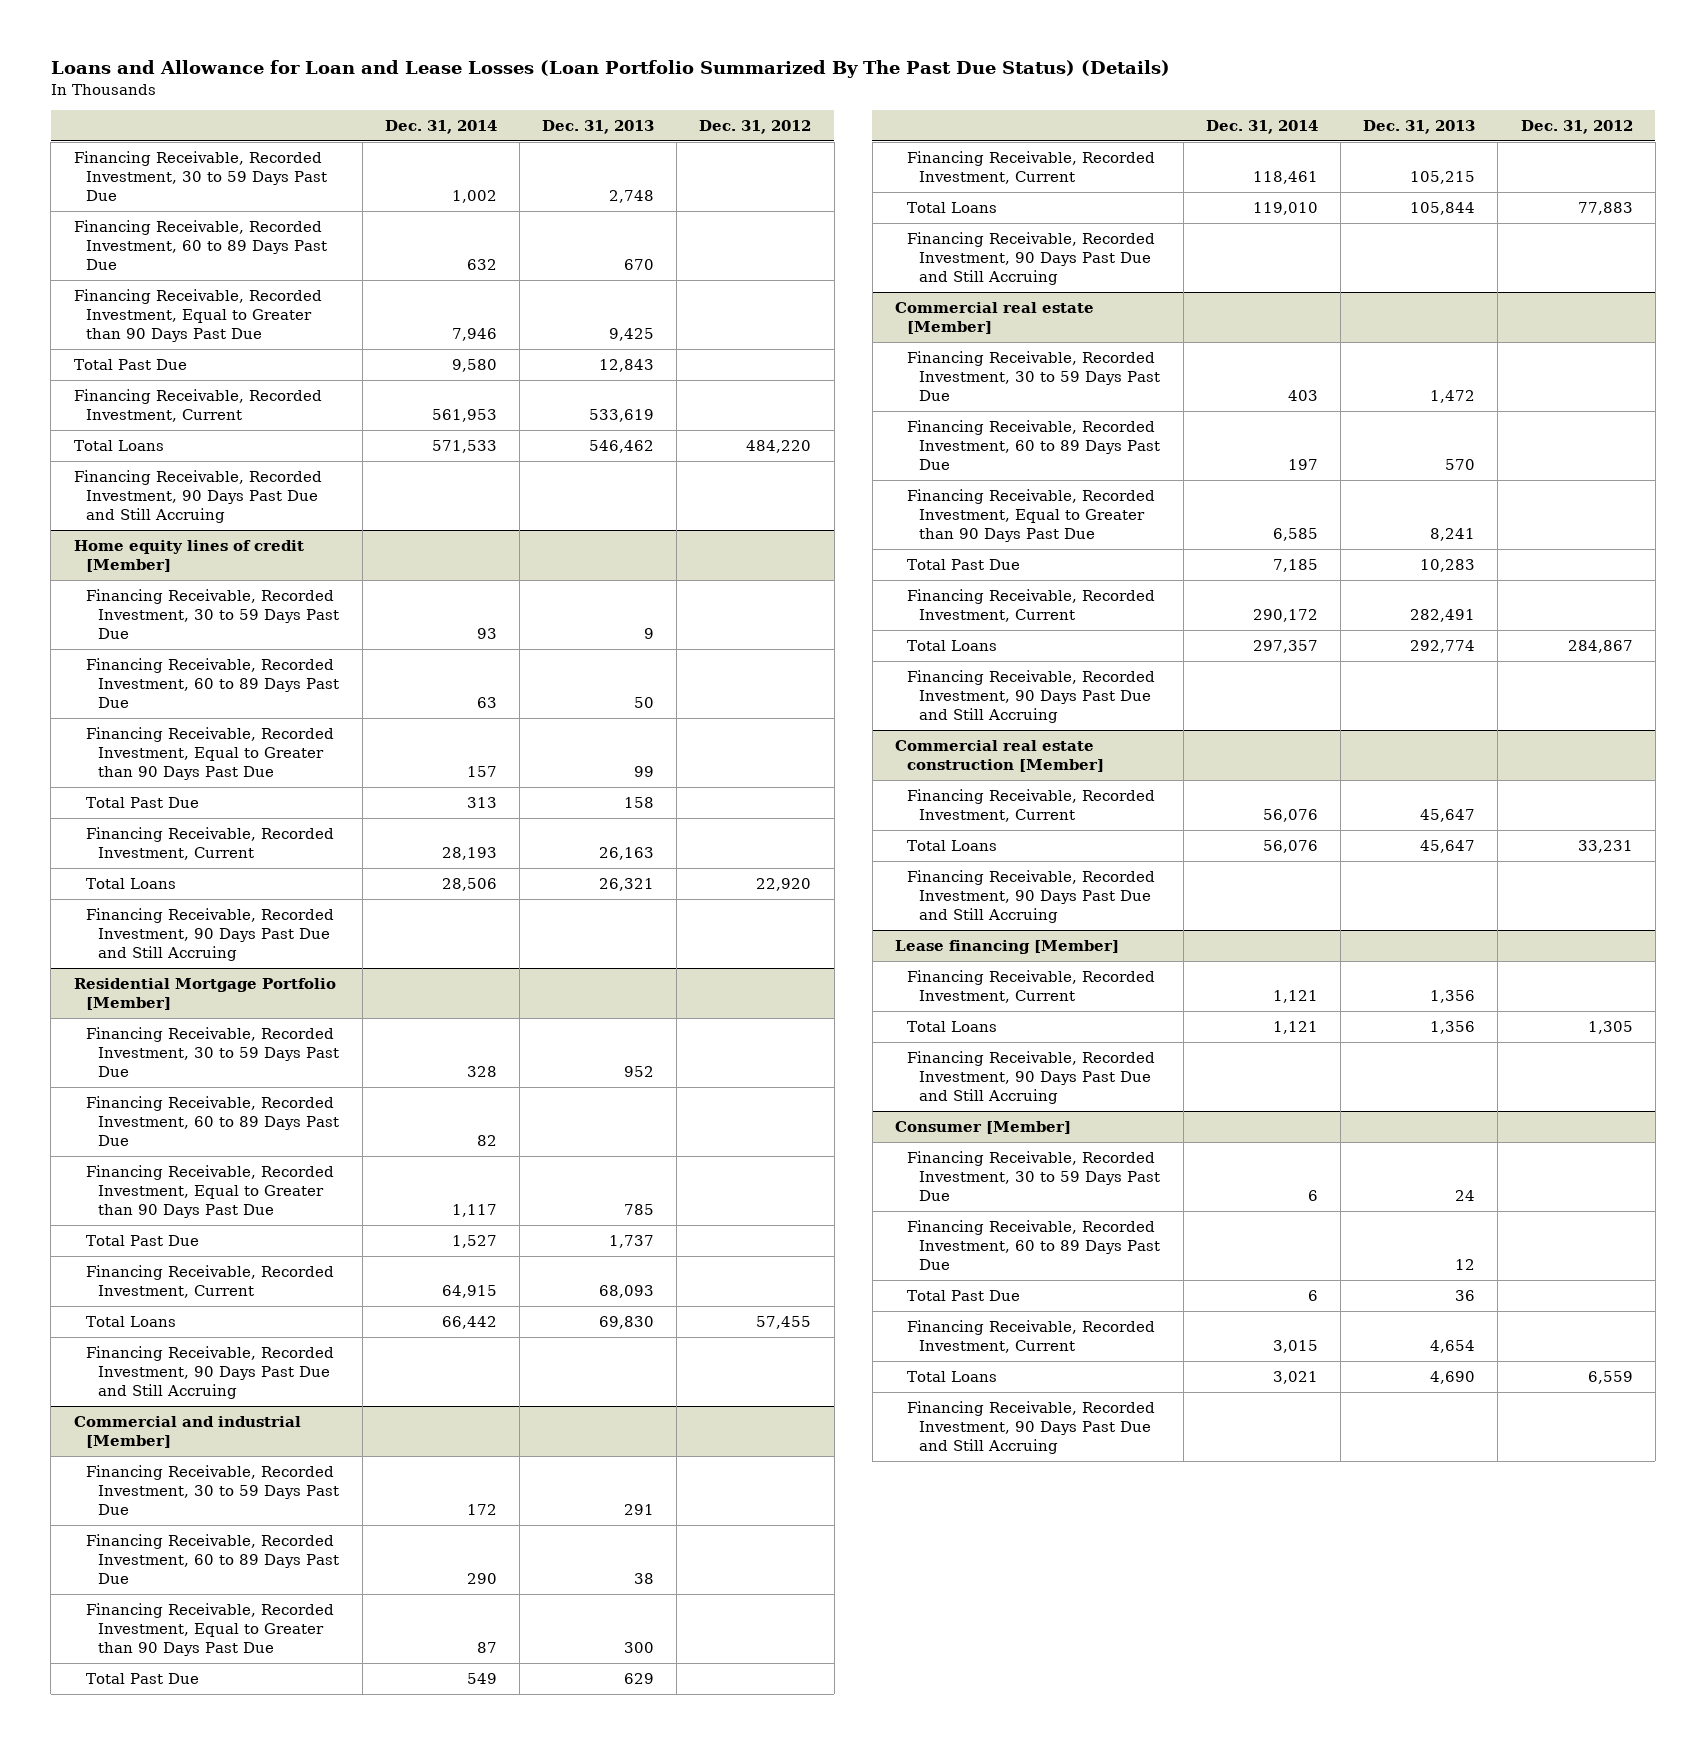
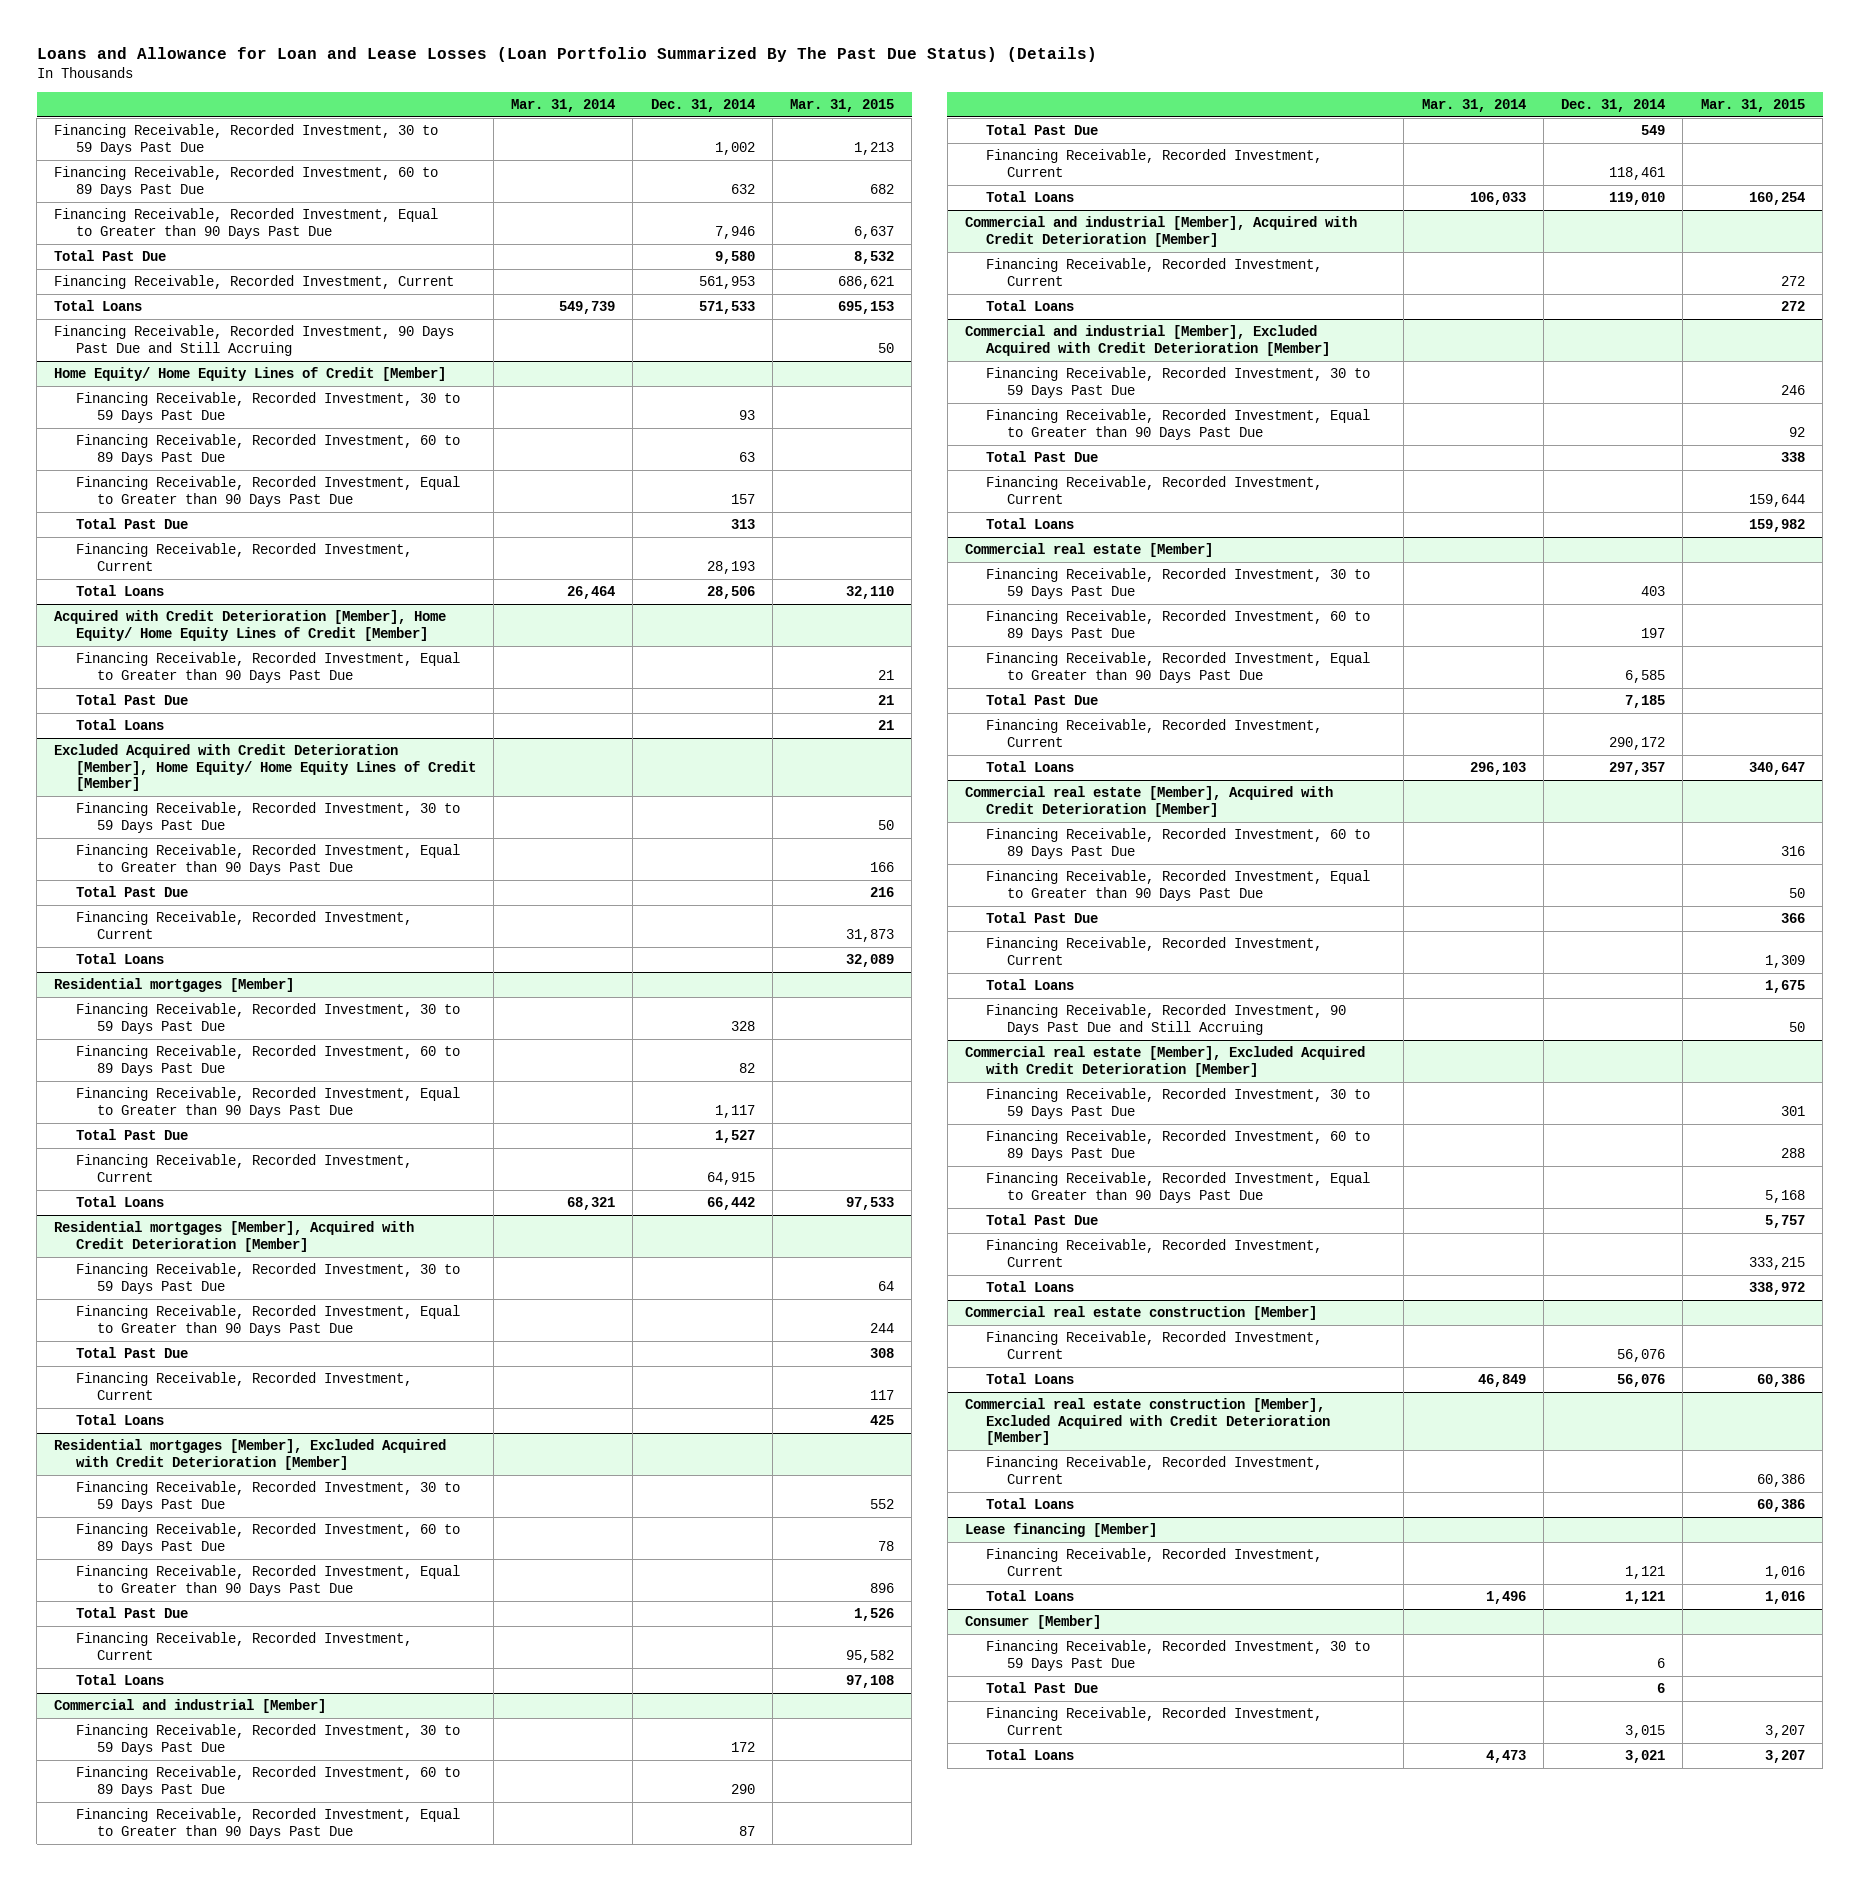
- | Dec. 31, 2014 | Dec. 31, 2013 | Dec. 31, 2012
+ | Mar. 31, 2014 | Dec. 31, 2014 | Mar. 31, 2015
- Home equity lines of credit [Member]
+ Home Equity/ Home Equity Lines of Credit [Member]
- Financing Receivable, Recorded Investment, 90 Days Past Due and Still Accruing
- Residential Mortgage Portfolio [Member]
+ Acquired with Credit Deterioration [Member], Home Equity/ Home Equity Lines of Credit [Member]
+ Financing Receivable, Recorded Investment, Equal to Greater than 90 Days Past Due | | | 21
+ Total Past Due | | | 21
+ Total Loans | | | 21
+ Excluded Acquired with Credit Deterioration [Member], Home Equity/ Home Equity Lines of Credit [Member]
+ Financing Receivable, Recorded Investment, 30 to 59 Days Past Due | | | 50
+ Financing Receivable, Recorded Investment, Equal to Greater than 90 Days Past Due | | | 166
+ Total Past Due | | | 216
+ Financing Receivable, Recorded Investment, Current | | | 31,873
+ Total Loans | | | 32,089
+ Residential mortgages [Member]
- Financing Receivable, Recorded Investment, 90 Days Past Due and Still Accruing
+ Residential mortgages [Member], Acquired with Credit Deterioration [Member]
+ Financing Receivable, Recorded Investment, 30 to 59 Days Past Due | | | 64
+ Financing Receivable, Recorded Investment, Equal to Greater than 90 Days Past Due | | | 244
+ Total Past Due | | | 308
+ Financing Receivable, Recorded Investment, Current | | | 117
+ Total Loans | | | 425
+ Residential mortgages [Member], Excluded Acquired with Credit Deterioration [Member]
+ Financing Receivable, Recorded Investment, 30 to 59 Days Past Due | | | 552
+ Financing Receivable, Recorded Investment, 60 to 89 Days Past Due | | | 78
+ Financing Receivable, Recorded Investment, Equal to Greater than 90 Days Past Due | | | 896
+ Total Past Due | | | 1,526
+ Financing Receivable, Recorded Investment, Current | | | 95,582
+ Total Loans | | | 97,108
@ Commercial and industrial [Member]
- Financing Receivable, Recorded Investment, 90 Days Past Due and Still Accruing
+ Commercial and industrial [Member], Acquired with Credit Deterioration [Member]
+ Financing Receivable, Recorded Investment, Current | | | 272
+ Total Loans | | | 272
+ Commercial and industrial [Member], Excluded Acquired with Credit Deterioration [Member]
+ Financing Receivable, Recorded Investment, 30 to 59 Days Past Due | | | 246
+ Financing Receivable, Recorded Investment, Equal to Greater than 90 Days Past Due | | | 92
+ Total Past Due | | | 338
+ Financing Receivable, Recorded Investment, Current | | | 159,644
+ Total Loans | | | 159,982
@ Commercial real estate [Member]
- Financing Receivable, Recorded Investment, 90 Days Past Due and Still Accruing
+ Commercial real estate [Member], Acquired with Credit Deterioration [Member]
+ Financing Receivable, Recorded Investment, 60 to 89 Days Past Due | | | 316
+ Financing Receivable, Recorded Investment, Equal to Greater than 90 Days Past Due | | | 50
+ Total Past Due | | | 366
+ Financing Receivable, Recorded Investment, Current | | | 1,309
+ Total Loans | | | 1,675
+ Financing Receivable, Recorded Investment, 90 Days Past Due and Still Accruing | | | 50
+ Commercial real estate [Member], Excluded Acquired with Credit Deterioration [Member]
+ Financing Receivable, Recorded Investment, 30 to 59 Days Past Due | | | 301
+ Financing Receivable, Recorded Investment, 60 to 89 Days Past Due | | | 288
+ Financing Receivable, Recorded Investment, Equal to Greater than 90 Days Past Due | | | 5,168
+ Total Past Due | | | 5,757
+ Financing Receivable, Recorded Investment, Current | | | 333,215
+ Total Loans | | | 338,972
@ Commercial real estate construction [Member]
- Financing Receivable, Recorded Investment, 90 Days Past Due and Still Accruing
+ Commercial real estate construction [Member], Excluded Acquired with Credit Deterioration [Member]
+ Financing Receivable, Recorded Investment, Current | | | 60,386
+ Total Loans | | | 60,386
@ Lease financing [Member]
- Financing Receivable, Recorded Investment, 90 Days Past Due and Still Accruing
@ Consumer [Member]
- Financing Receivable, Recorded Investment, 60 to 89 Days Past Due | | 12 |
- Financing Receivable, Recorded Investment, 90 Days Past Due and Still Accruing

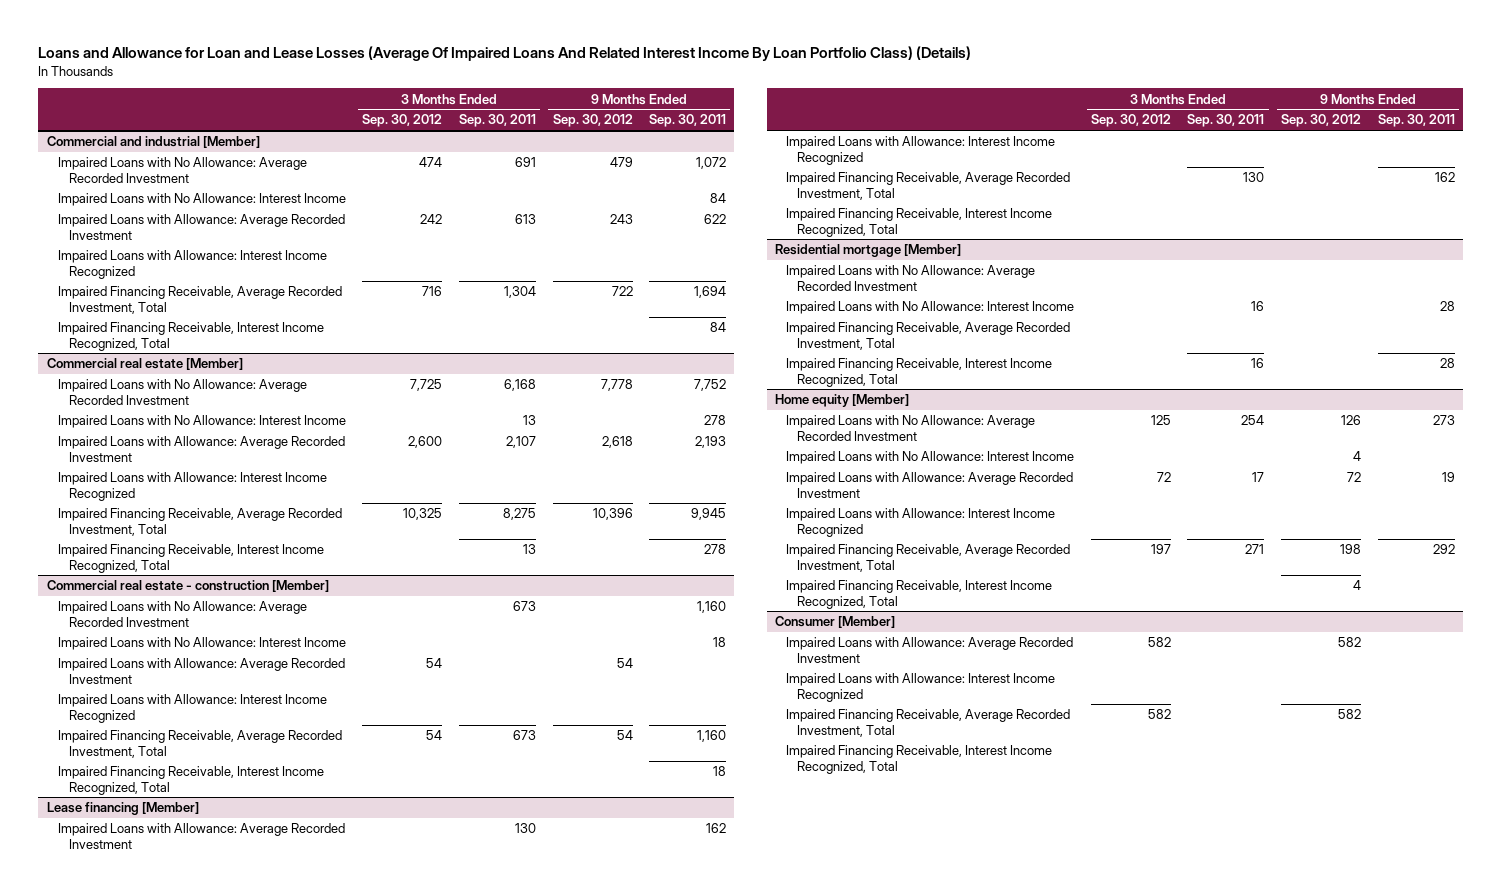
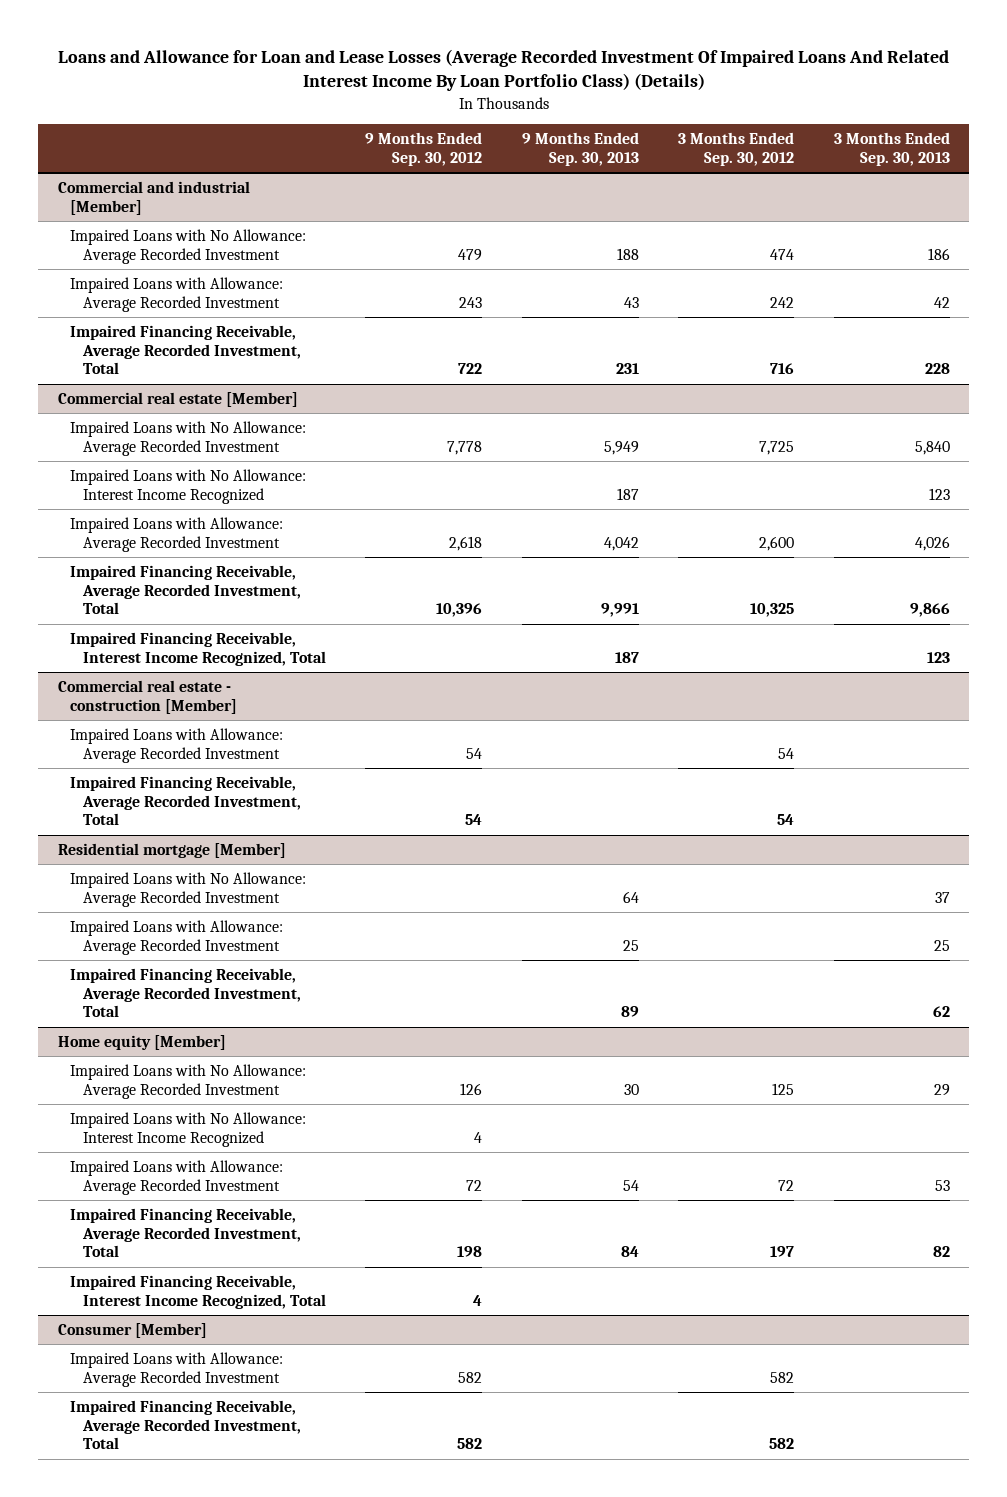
- Loans and Allowance for Loan and Lease Losses (Average Of Impaired Loans And Related Interest Income By Loan Portfolio Class) (Details)
+ Loans and Allowance for Loan and Lease Losses (Average Recorded Investment Of Impaired Loans And Related Interest Income By Loan Portfolio Class) (Details)
- | 3 Months Ended Sep. 30, 2012 | 3 Months Ended Sep. 30, 2011 | 9 Months Ended Sep. 30, 2012 | 9 Months Ended Sep. 30, 2011
+ | 9 Months Ended Sep. 30, 2012 | 9 Months Ended Sep. 30, 2013 | 3 Months Ended Sep. 30, 2012 | 3 Months Ended Sep. 30, 2013
@ Commercial and industrial [Member]
- Impaired Loans with No Allowance: Interest Income | | | | 84
- Impaired Loans with Allowance: Interest Income Recognized
- Impaired Financing Receivable, Interest Income Recognized, Total | | | | 84
@ Commercial real estate [Member]
- Impaired Loans with No Allowance: Interest Income | | 13 | | 278
+ Impaired Loans with No Allowance: Interest Income Recognized | | 187 | | 123
- Impaired Loans with Allowance: Interest Income Recognized
@ Commercial real estate - construction [Member]
- Impaired Loans with No Allowance: Average Recorded Investment | | 673 | | 1,160
- Impaired Loans with No Allowance: Interest Income | | | | 18
- Impaired Loans with Allowance: Interest Income Recognized
- Impaired Financing Receivable, Interest Income Recognized, Total | | | | 18
- Lease financing [Member]
- Impaired Loans with Allowance: Average Recorded Investment | | 130 | | 162
- Impaired Loans with Allowance: Interest Income Recognized
- Impaired Financing Receivable, Average Recorded Investment, Total | | 130 | | 162
- Impaired Financing Receivable, Interest Income Recognized, Total
@ Residential mortgage [Member]
- Impaired Loans with No Allowance: Interest Income | | 16 | | 28
+ Impaired Loans with Allowance: Average Recorded Investment | | 25 | | 25
- Impaired Financing Receivable, Interest Income Recognized, Total | | 16 | | 28
@ Home equity [Member]
- Impaired Loans with No Allowance: Interest Income | | | 4 |
+ Impaired Loans with No Allowance: Interest Income Recognized | 4 | | |
- Impaired Loans with Allowance: Interest Income Recognized
@ Consumer [Member]
- Impaired Loans with Allowance: Interest Income Recognized
- Impaired Financing Receivable, Interest Income Recognized, Total

